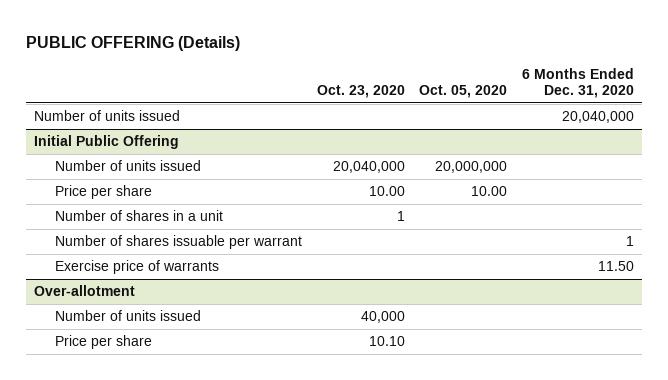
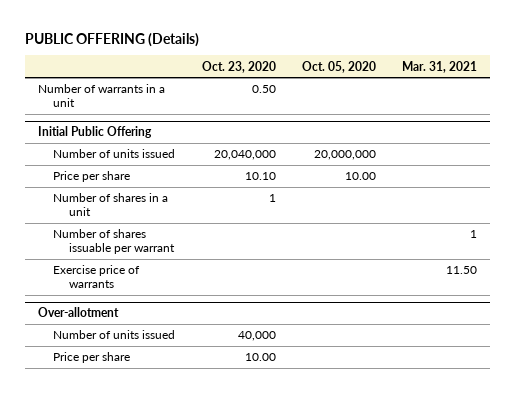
- | Oct. 23, 2020 | Oct. 05, 2020 | 6 Months Ended Dec. 31, 2020
+ | Oct. 23, 2020 | Oct. 05, 2020 | Mar. 31, 2021
- Number of units issued | | | 20,040,000
+ Number of warrants in a unit | 0.50 | |
@ Initial Public Offering
- Price per share | 10.00 | 10.00 |
+ Price per share | 10.10 | 10.00 |
@ Over-allotment
- Price per share | 10.10 | |
+ Price per share | 10.00 | |

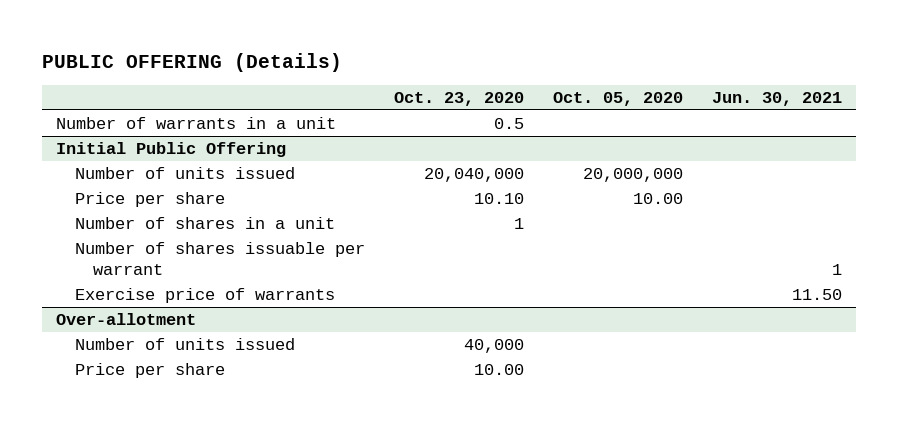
- | Oct. 23, 2020 | Oct. 05, 2020 | Mar. 31, 2021
+ | Oct. 23, 2020 | Oct. 05, 2020 | Jun. 30, 2021
- Number of warrants in a unit | 0.50 | |
+ Number of warrants in a unit | 0.5 | |

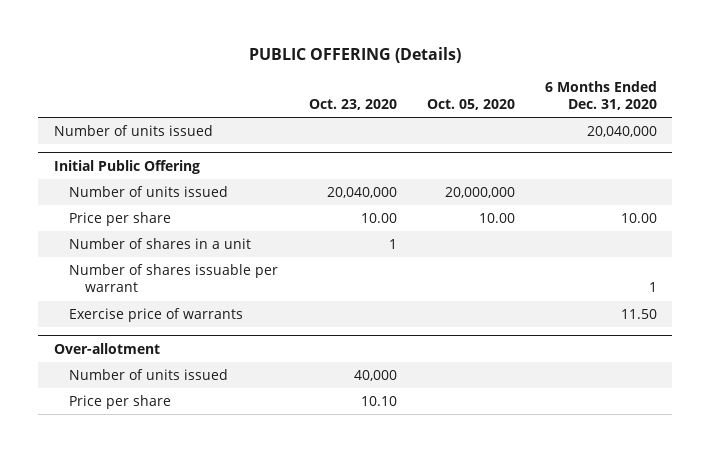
- | Oct. 23, 2020 | Oct. 05, 2020 | Jun. 30, 2021
+ | Oct. 23, 2020 | Oct. 05, 2020 | 6 Months Ended Dec. 31, 2020
- Number of warrants in a unit | 0.5 | |
+ Number of units issued | | | 20,040,000
@ Initial Public Offering
- Price per share | 10.10 | 10.00 |
+ Price per share | 10.00 | 10.00 | 10.00
@ Over-allotment
- Price per share | 10.00 | |
+ Price per share | 10.10 | |

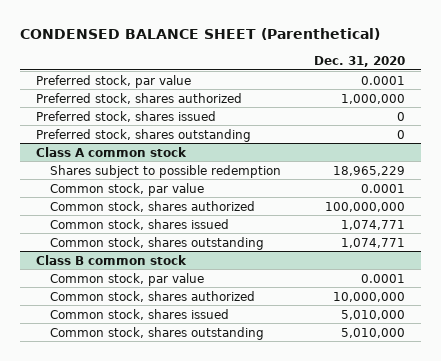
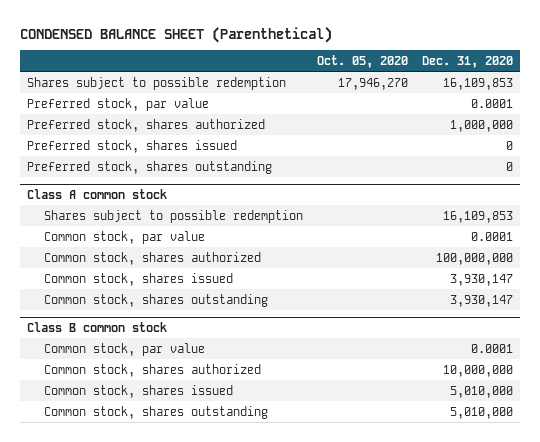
- | Dec. 31, 2020
+ | Oct. 05, 2020 | Dec. 31, 2020
+ Shares subject to possible redemption | 17,946,270 | 16,109,853
@ Class A common stock
- Shares subject to possible redemption | 18,965,229
+ Shares subject to possible redemption | | 16,109,853
- Common stock, shares issued | 1,074,771
- Common stock, shares outstanding | 1,074,771
+ Common stock, shares issued | | 3,930,147
+ Common stock, shares outstanding | | 3,930,147

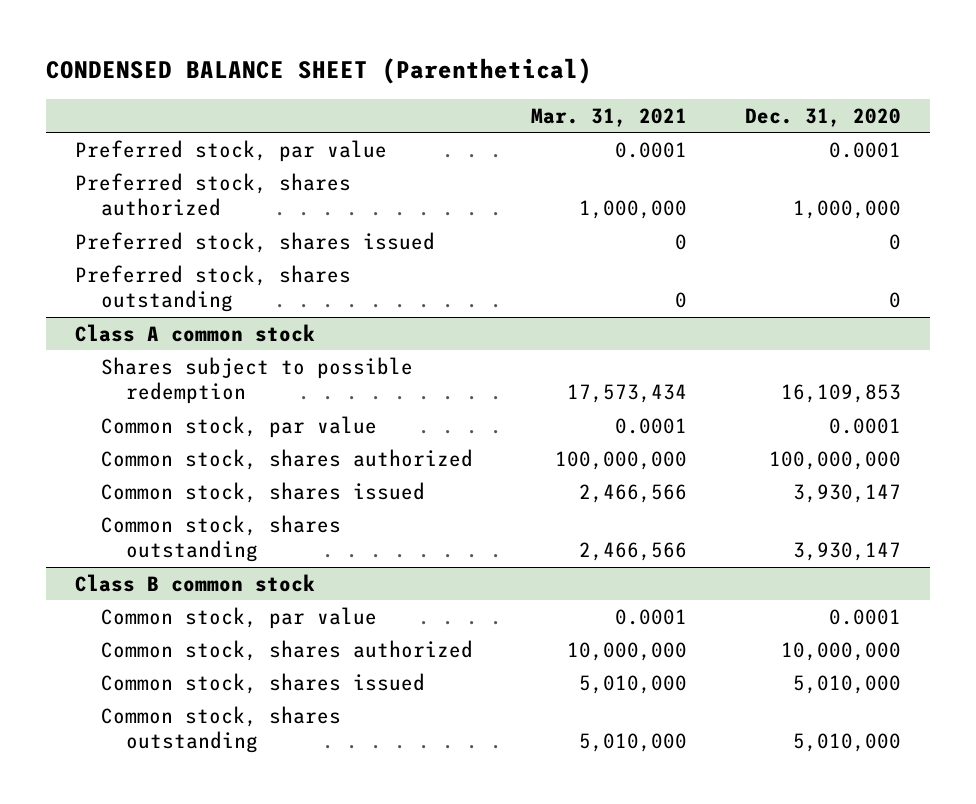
- | Oct. 05, 2020 | Dec. 31, 2020
+ | Mar. 31, 2021 | Dec. 31, 2020
- Shares subject to possible redemption | 17,946,270 | 16,109,853

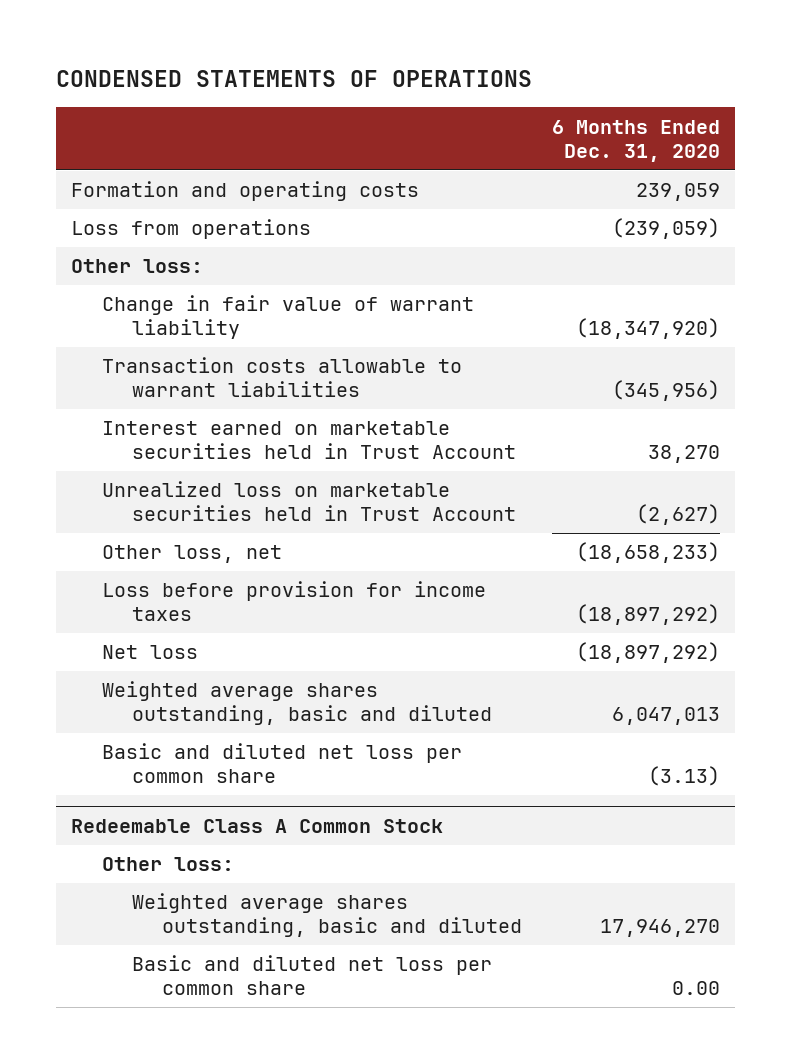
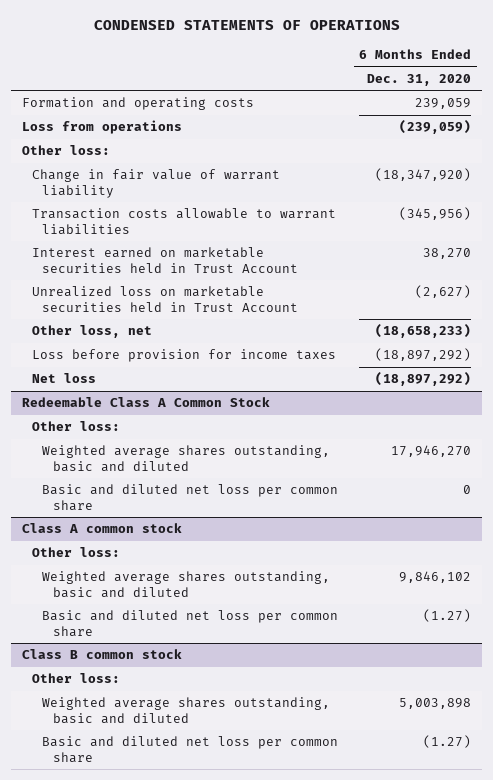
- Weighted average shares outstanding, basic and diluted | 6,047,013
- Basic and diluted net loss per common share | (3.13)
@ Redeemable Class A Common Stock
- Basic and diluted net loss per common share | 0.00
+ Basic and diluted net loss per common share | 0
+ Class A common stock
+ Other loss:
+ Weighted average shares outstanding, basic and diluted | 9,846,102
+ Basic and diluted net loss per common share | (1.27)
+ Class B common stock
+ Other loss:
+ Weighted average shares outstanding, basic and diluted | 5,003,898
+ Basic and diluted net loss per common share | (1.27)

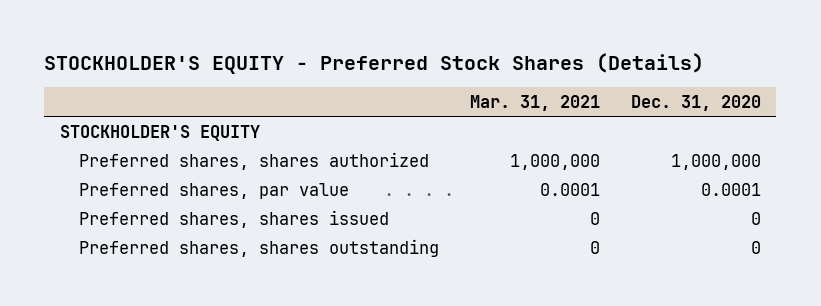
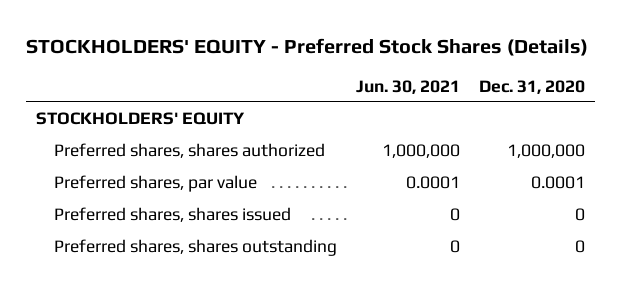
- STOCKHOLDER'S EQUITY - Preferred Stock Shares (Details)
+ STOCKHOLDERS' EQUITY - Preferred Stock Shares (Details)
- | Mar. 31, 2021 | Dec. 31, 2020
+ | Jun. 30, 2021 | Dec. 31, 2020
- STOCKHOLDER'S EQUITY
+ STOCKHOLDERS' EQUITY

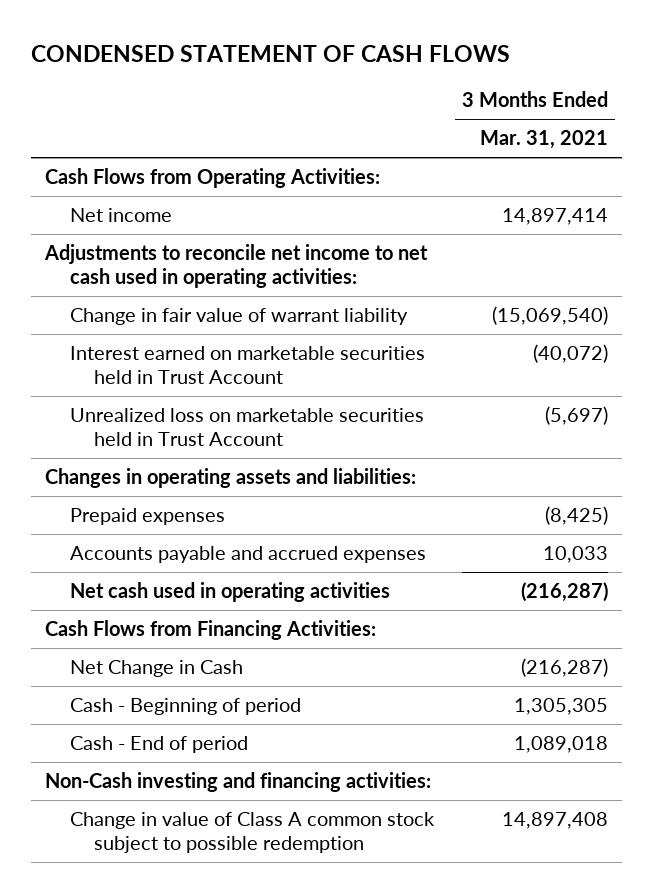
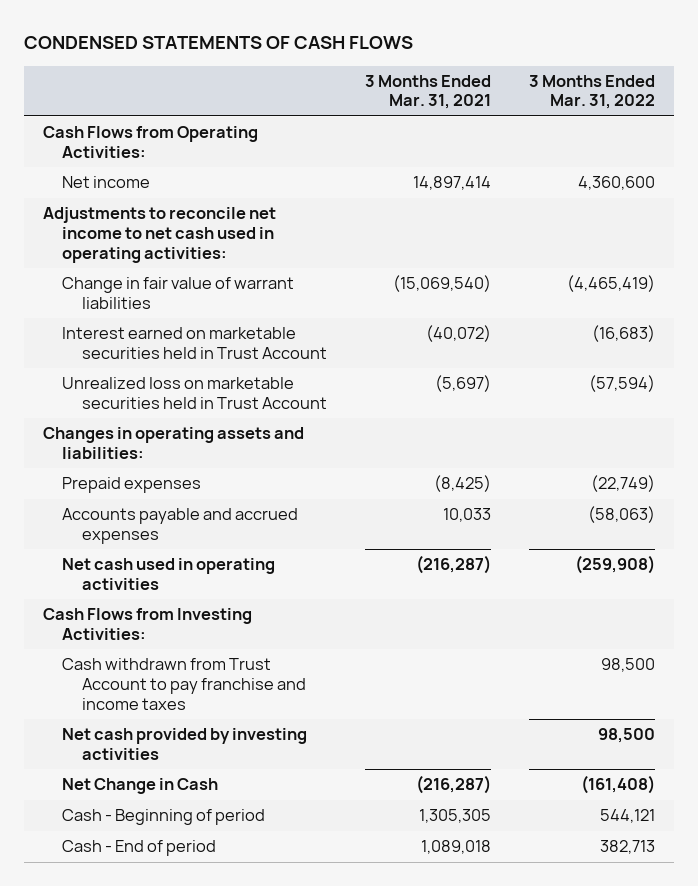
- CONDENSED STATEMENT OF CASH FLOWS
+ CONDENSED STATEMENTS OF CASH FLOWS
- | 3 Months Ended Mar. 31, 2021
+ | 3 Months Ended Mar. 31, 2021 | 3 Months Ended Mar. 31, 2022
- Change in fair value of warrant liability | (15,069,540)
+ Change in fair value of warrant liabilities | (15,069,540) | (4,465,419)
- Cash Flows from Financing Activities:
+ Cash Flows from Investing Activities:
+ Cash withdrawn from Trust Account to pay franchise and income taxes | | 98,500
+ Net cash provided by investing activities | | 98,500
- Non-Cash investing and financing activities:
- Change in value of Class A common stock subject to possible redemption | 14,897,408

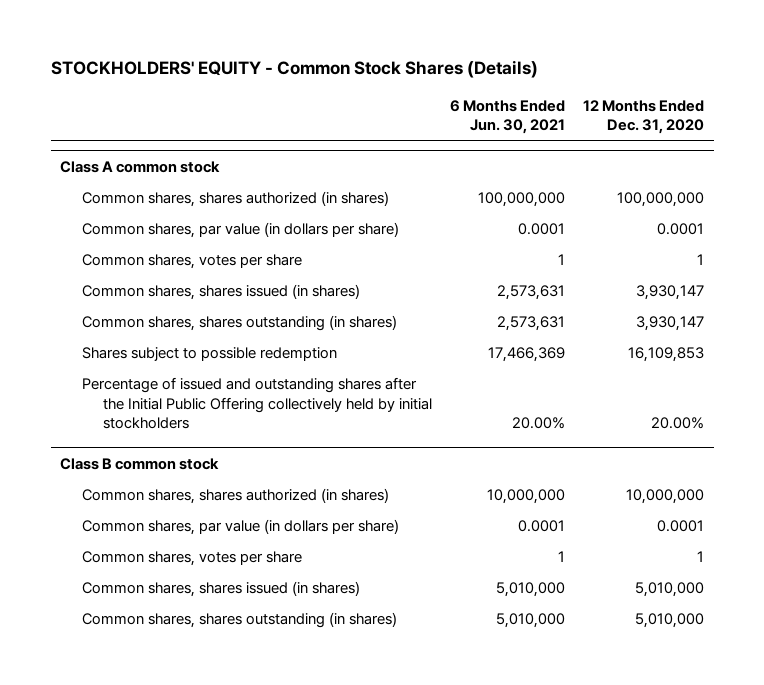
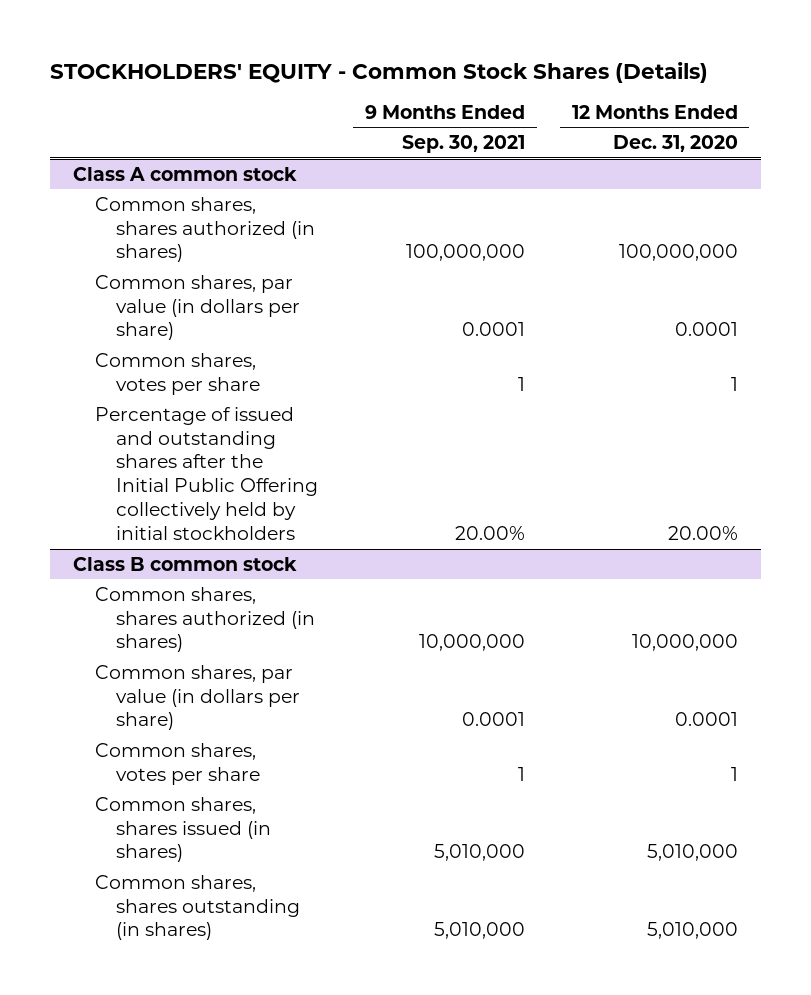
- | 6 Months Ended Jun. 30, 2021 | 12 Months Ended Dec. 31, 2020
+ | 9 Months Ended Sep. 30, 2021 | 12 Months Ended Dec. 31, 2020
@ Class A common stock
- Common shares, shares issued (in shares) | 2,573,631 | 3,930,147
- Common shares, shares outstanding (in shares) | 2,573,631 | 3,930,147
- Shares subject to possible redemption | 17,466,369 | 16,109,853

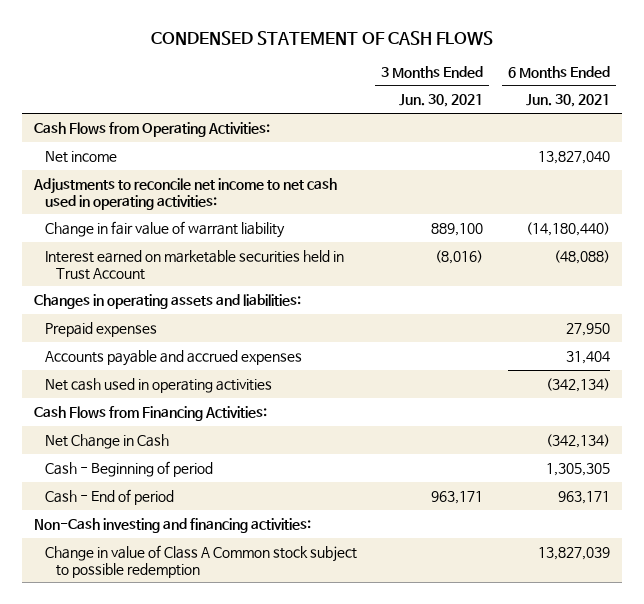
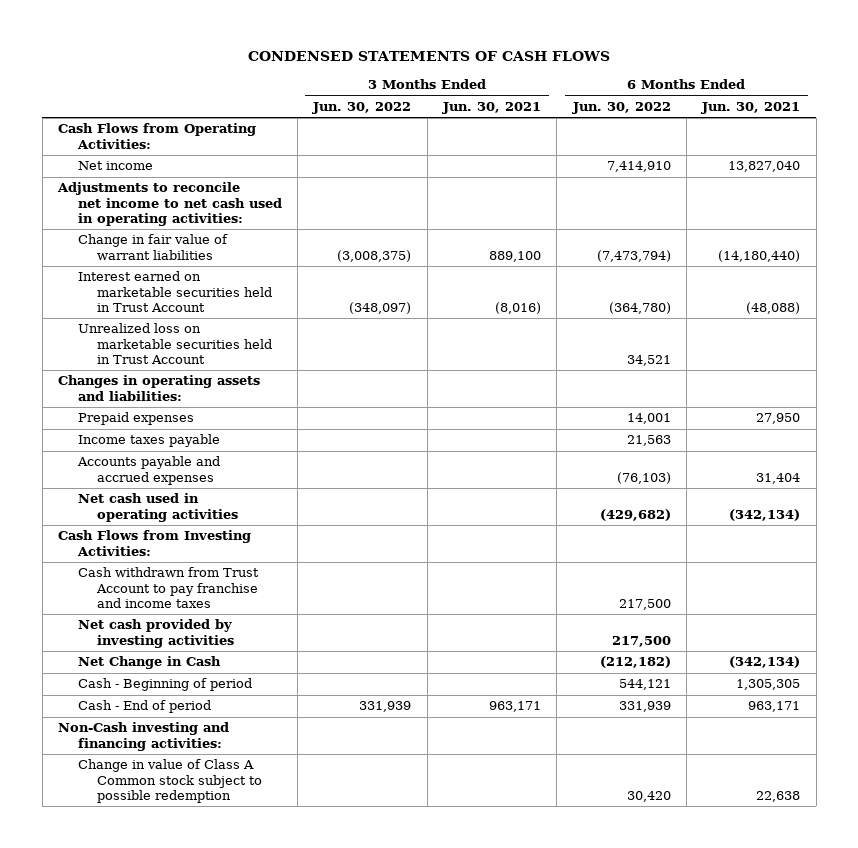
- CONDENSED STATEMENT OF CASH FLOWS
+ CONDENSED STATEMENTS OF CASH FLOWS
- | 3 Months Ended Jun. 30, 2021 | 6 Months Ended Jun. 30, 2021
+ | 3 Months Ended Jun. 30, 2022 | 3 Months Ended Jun. 30, 2021 | 6 Months Ended Jun. 30, 2022 | 6 Months Ended Jun. 30, 2021
- Change in fair value of warrant liability | 889,100 | (14,180,440)
+ Change in fair value of warrant liabilities | (3,008,375) | 889,100 | (7,473,794) | (14,180,440)
+ Unrealized loss on marketable securities held in Trust Account | | | 34,521 |
+ Income taxes payable | | | 21,563 |
- Cash Flows from Financing Activities:
+ Cash Flows from Investing Activities:
+ Cash withdrawn from Trust Account to pay franchise and income taxes | | | 217,500 |
+ Net cash provided by investing activities | | | 217,500 |
- Change in value of Class A Common stock subject to possible redemption | | 13,827,039
+ Change in value of Class A Common stock subject to possible redemption | | | 30,420 | 22,638

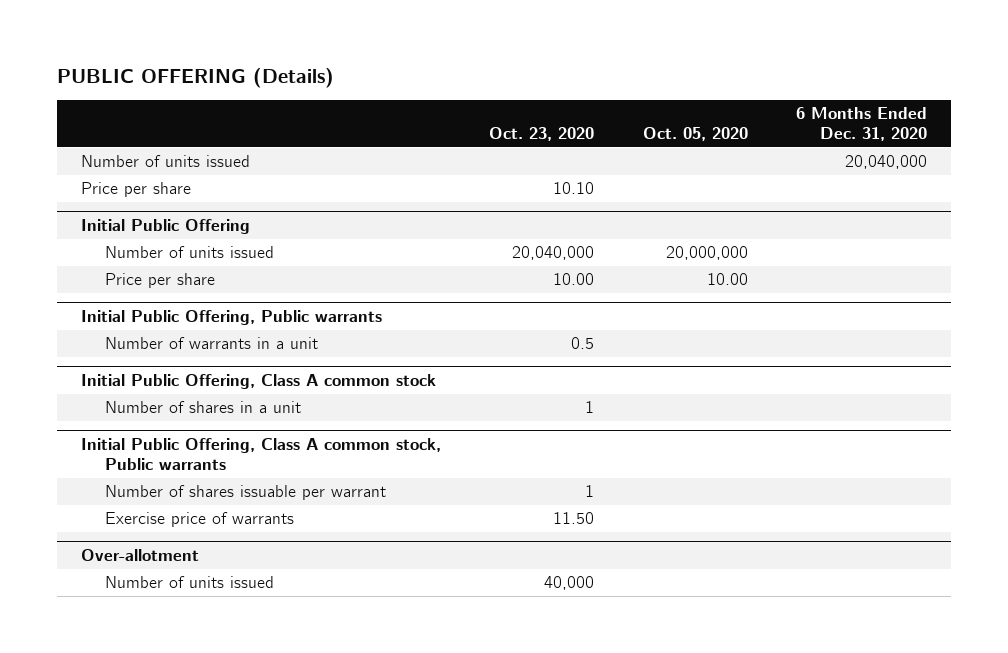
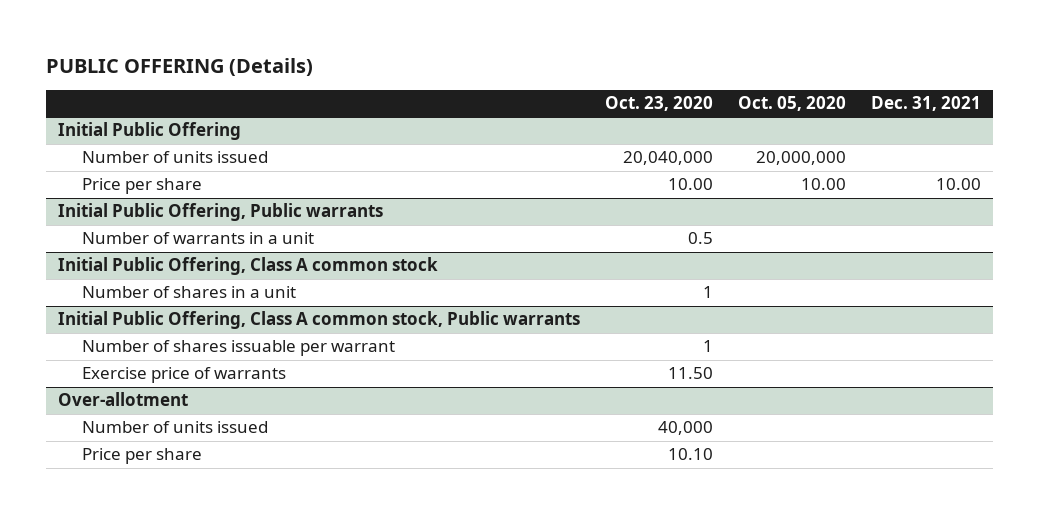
- | Oct. 23, 2020 | Oct. 05, 2020 | 6 Months Ended Dec. 31, 2020
+ | Oct. 23, 2020 | Oct. 05, 2020 | Dec. 31, 2021
- Number of units issued | | | 20,040,000
- Price per share | 10.10 | |
@ Over-allotment
+ Price per share | 10.10 | |

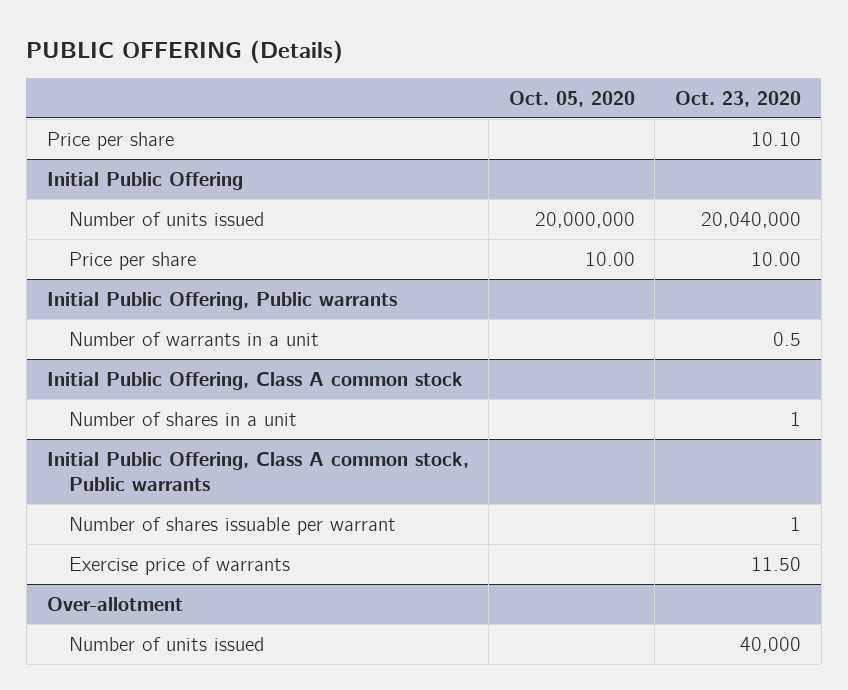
- | Oct. 23, 2020 | Oct. 05, 2020 | Dec. 31, 2021
+ | Oct. 05, 2020 | Oct. 23, 2020
+ Price per share | | 10.10
@ Over-allotment
- Price per share | 10.10 | |

